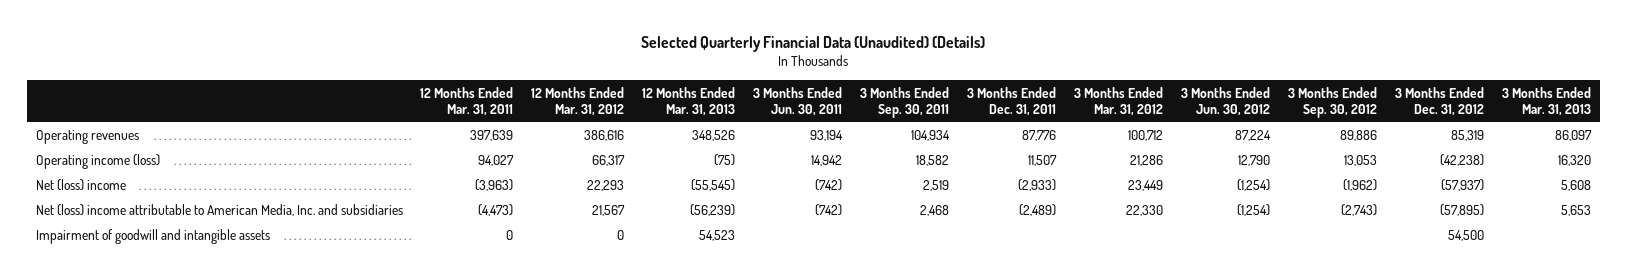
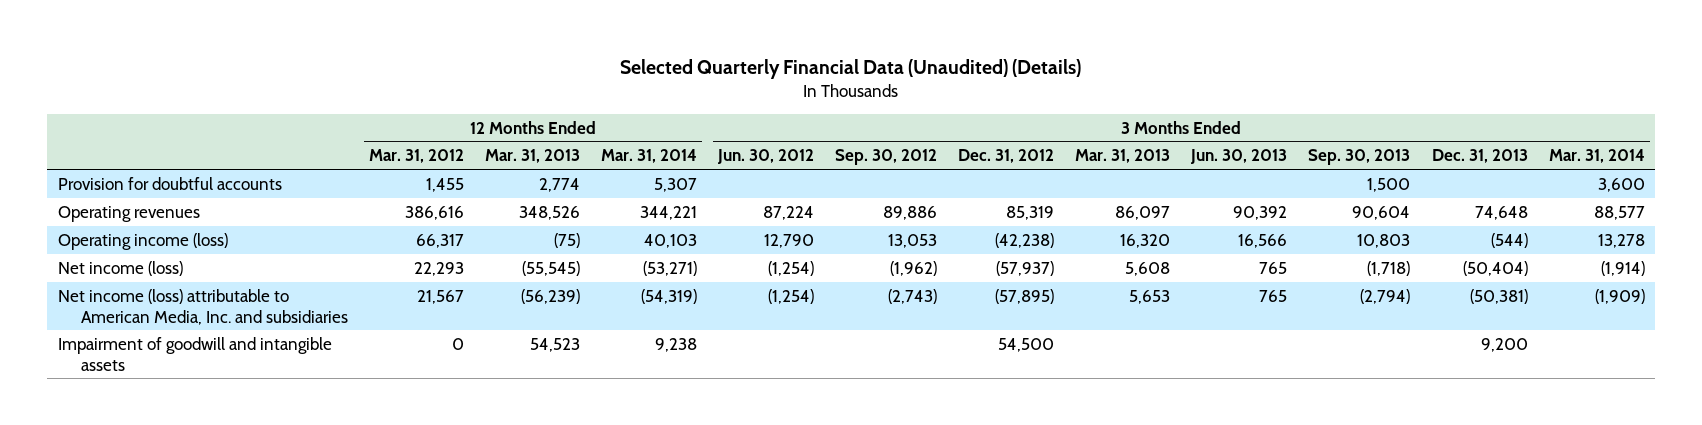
- | 12 Months Ended Mar. 31, 2011 | 12 Months Ended Mar. 31, 2012 | 12 Months Ended Mar. 31, 2013 | 3 Months Ended Jun. 30, 2011 | 3 Months Ended Sep. 30, 2011 | 3 Months Ended Dec. 31, 2011 | 3 Months Ended Mar. 31, 2012 | 3 Months Ended Jun. 30, 2012 | 3 Months Ended Sep. 30, 2012 | 3 Months Ended Dec. 31, 2012 | 3 Months Ended Mar. 31, 2013
+ | 12 Months Ended Mar. 31, 2012 | 12 Months Ended Mar. 31, 2013 | 12 Months Ended Mar. 31, 2014 | 3 Months Ended Jun. 30, 2012 | 3 Months Ended Sep. 30, 2012 | 3 Months Ended Dec. 31, 2012 | 3 Months Ended Mar. 31, 2013 | 3 Months Ended Jun. 30, 2013 | 3 Months Ended Sep. 30, 2013 | 3 Months Ended Dec. 31, 2013 | 3 Months Ended Mar. 31, 2014
+ Provision for doubtful accounts | 1,455 | 2,774 | 5,307 | | | | | | 1,500 | | 3,600
- Net (loss) income | (3,963) | 22,293 | (55,545) | (742) | 2,519 | (2,933) | 23,449 | (1,254) | (1,962) | (57,937) | 5,608
- Net (loss) income attributable to American Media, Inc. and subsidiaries | (4,473) | 21,567 | (56,239) | (742) | 2,468 | (2,489) | 22,330 | (1,254) | (2,743) | (57,895) | 5,653
+ Net income (loss) | 22,293 | (55,545) | (53,271) | (1,254) | (1,962) | (57,937) | 5,608 | 765 | (1,718) | (50,404) | (1,914)
+ Net income (loss) attributable to American Media, Inc. and subsidiaries | 21,567 | (56,239) | (54,319) | (1,254) | (2,743) | (57,895) | 5,653 | 765 | (2,794) | (50,381) | (1,909)

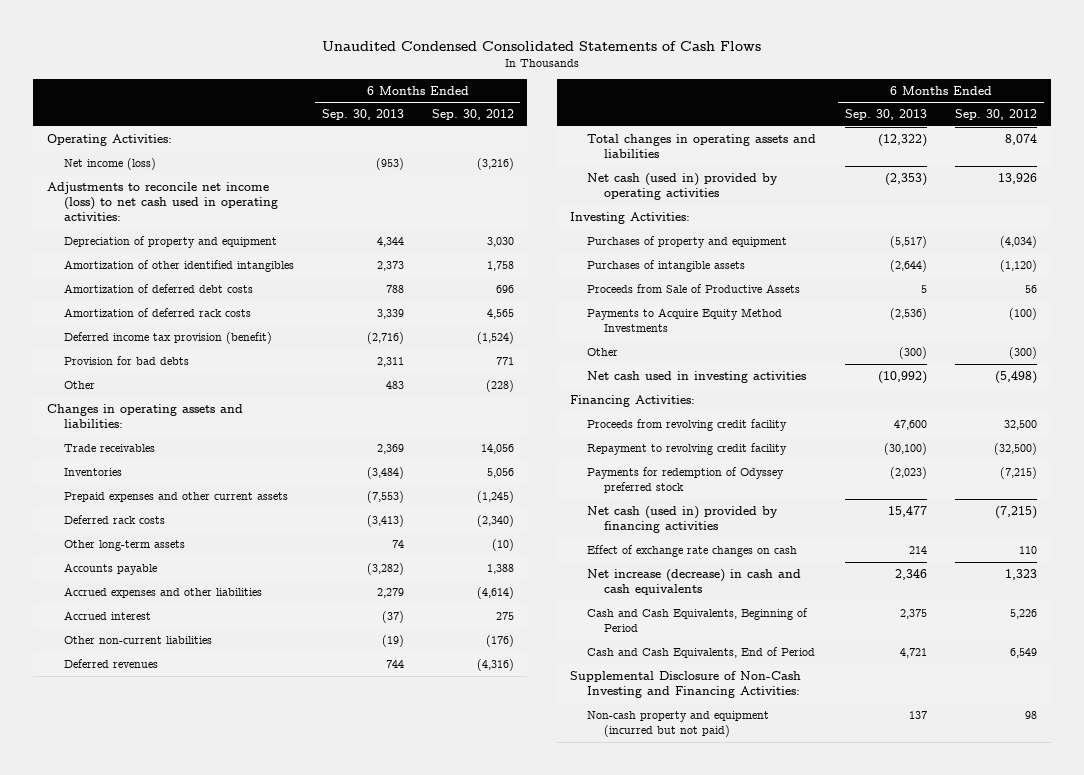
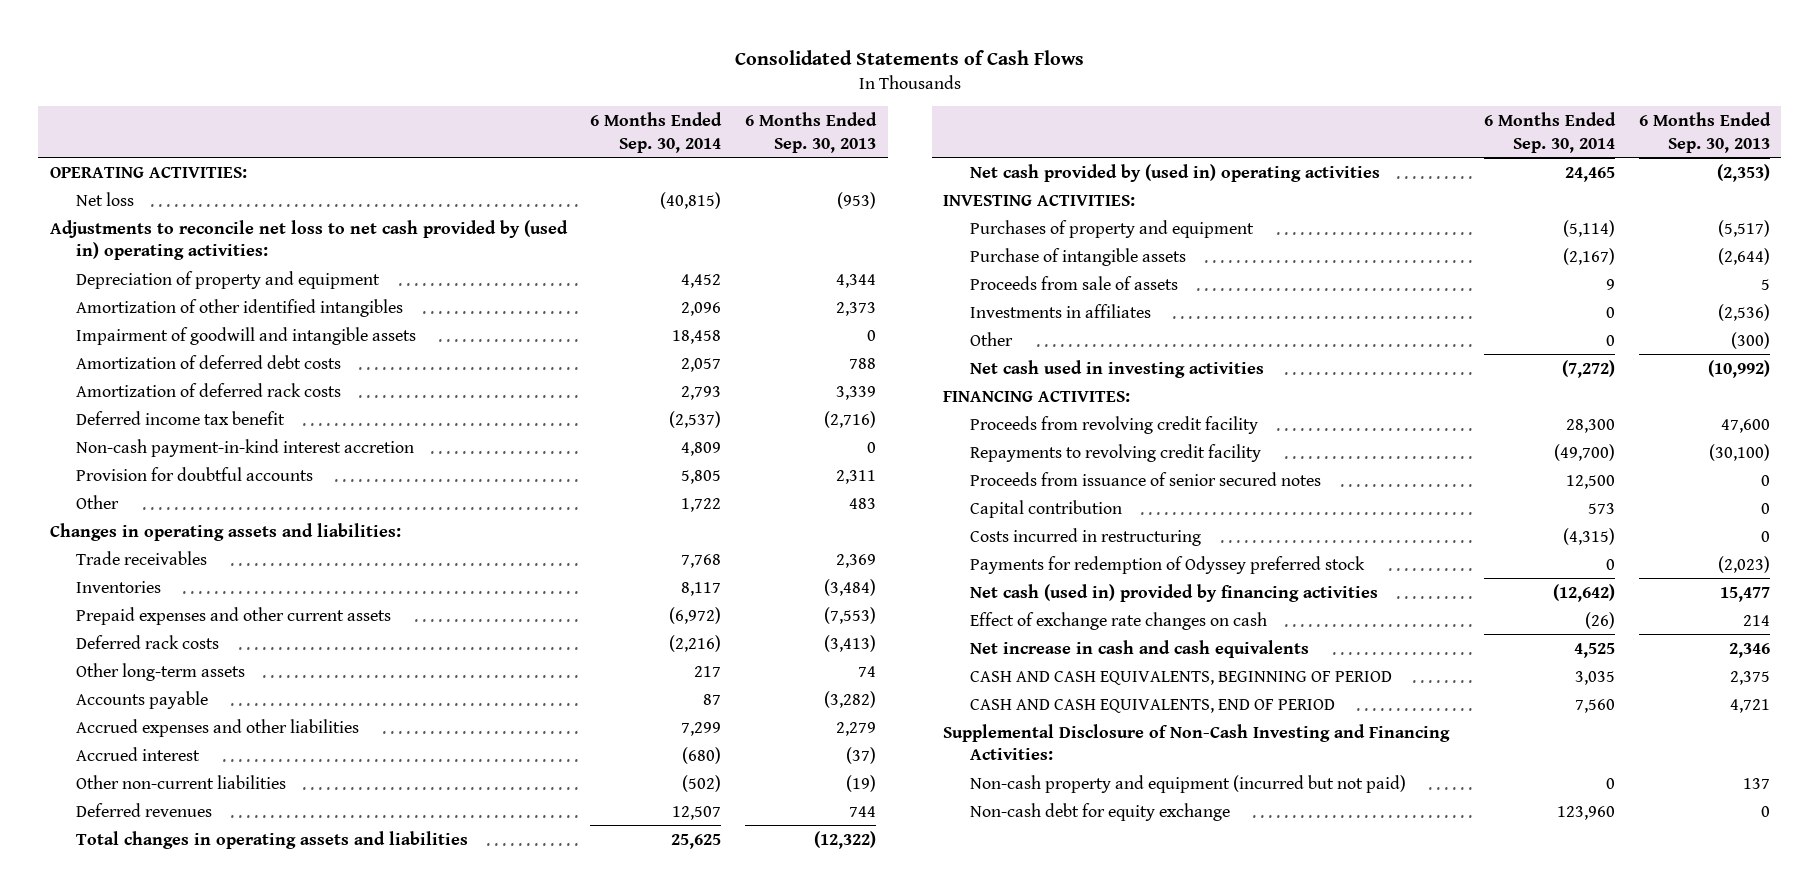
- Unaudited Condensed Consolidated Statements of Cash Flows
+ Consolidated Statements of Cash Flows
- | 6 Months Ended Sep. 30, 2013 | 6 Months Ended Sep. 30, 2012
+ | 6 Months Ended Sep. 30, 2014 | 6 Months Ended Sep. 30, 2013
- Operating Activities:
- Net income (loss) | (953) | (3,216)
- Adjustments to reconcile net income (loss) to net cash used in operating activities:
+ OPERATING ACTIVITIES:
+ Net loss | (40,815) | (953)
+ Adjustments to reconcile net loss to net cash provided by (used in) operating activities:
+ Impairment of goodwill and intangible assets | 18,458 | 0
- Deferred income tax provision (benefit) | (2,716) | (1,524)
- Provision for bad debts | 2,311 | 771
+ Deferred income tax benefit | (2,537) | (2,716)
+ Non-cash payment-in-kind interest accretion | 4,809 | 0
+ Provision for doubtful accounts | 5,805 | 2,311
- Net cash (used in) provided by operating activities | (2,353) | 13,926
- Investing Activities:
+ Net cash provided by (used in) operating activities | 24,465 | (2,353)
+ INVESTING ACTIVITIES:
- Purchases of intangible assets | (2,644) | (1,120)
- Proceeds from Sale of Productive Assets | 5 | 56
- Payments to Acquire Equity Method Investments | (2,536) | (100)
+ Purchase of intangible assets | (2,167) | (2,644)
+ Proceeds from sale of assets | 9 | 5
+ Investments in affiliates | 0 | (2,536)
- Financing Activities:
+ FINANCING ACTIVITES:
- Repayment to revolving credit facility | (30,100) | (32,500)
+ Repayments to revolving credit facility | (49,700) | (30,100)
+ Proceeds from issuance of senior secured notes | 12,500 | 0
+ Capital contribution | 573 | 0
+ Costs incurred in restructuring | (4,315) | 0
- Net increase (decrease) in cash and cash equivalents | 2,346 | 1,323
- Cash and Cash Equivalents, Beginning of Period | 2,375 | 5,226
- Cash and Cash Equivalents, End of Period | 4,721 | 6,549
+ Net increase in cash and cash equivalents | 4,525 | 2,346
+ CASH AND CASH EQUIVALENTS, BEGINNING OF PERIOD | 3,035 | 2,375
+ CASH AND CASH EQUIVALENTS, END OF PERIOD | 7,560 | 4,721
+ Non-cash debt for equity exchange | 123,960 | 0

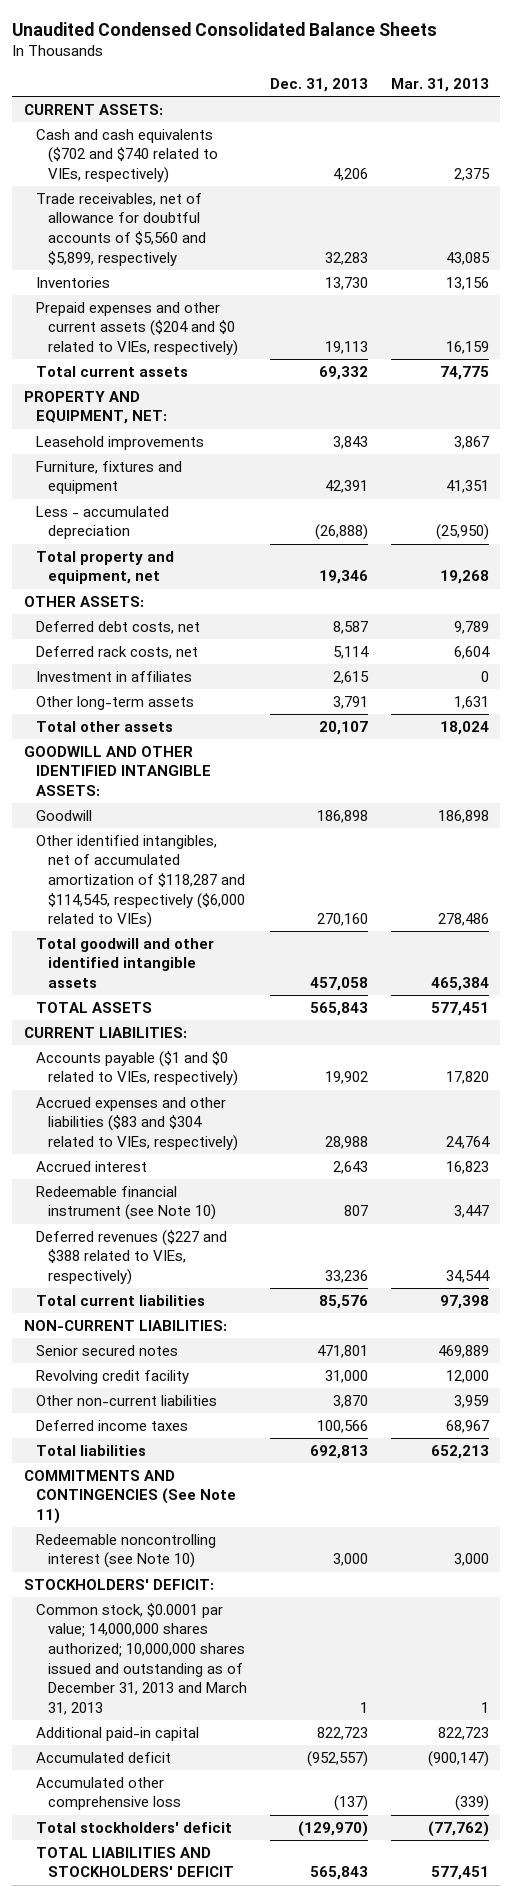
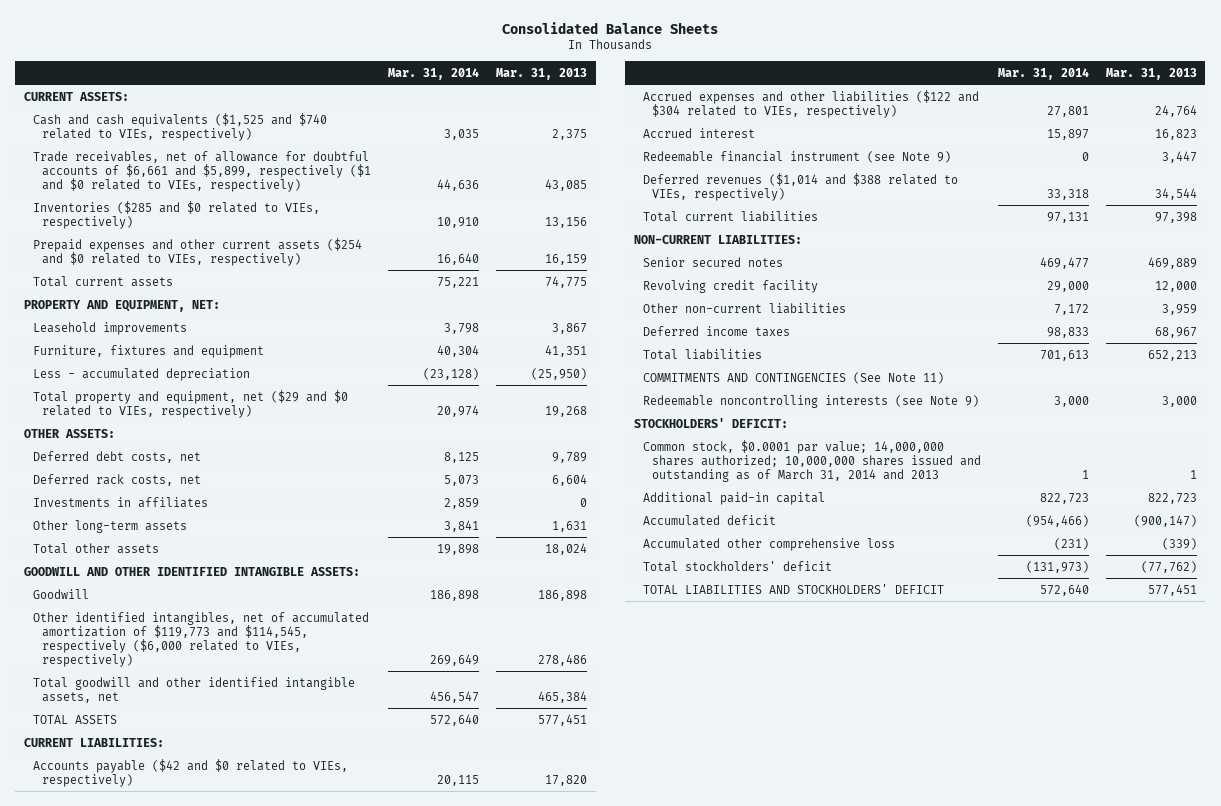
- Unaudited Condensed Consolidated Balance Sheets
+ Consolidated Balance Sheets
- | Dec. 31, 2013 | Mar. 31, 2013
+ | Mar. 31, 2014 | Mar. 31, 2013
- Cash and cash equivalents ($702 and $740 related to VIEs, respectively) | 4,206 | 2,375
- Trade receivables, net of allowance for doubtful accounts of $5,560 and $5,899, respectively | 32,283 | 43,085
- Inventories | 13,730 | 13,156
- Prepaid expenses and other current assets ($204 and $0 related to VIEs, respectively) | 19,113 | 16,159
+ Cash and cash equivalents ($1,525 and $740 related to VIEs, respectively) | 3,035 | 2,375
+ Trade receivables, net of allowance for doubtful accounts of $6,661 and $5,899, respectively ($1 and $0 related to VIEs, respectively) | 44,636 | 43,085
+ Inventories ($285 and $0 related to VIEs, respectively) | 10,910 | 13,156
+ Prepaid expenses and other current assets ($254 and $0 related to VIEs, respectively) | 16,640 | 16,159
- Total property and equipment, net | 19,346 | 19,268
+ Total property and equipment, net ($29 and $0 related to VIEs, respectively) | 20,974 | 19,268
- Investment in affiliates | 2,615 | 0
+ Investments in affiliates | 2,859 | 0
- Other identified intangibles, net of accumulated amortization of $118,287 and $114,545, respectively ($6,000 related to VIEs) | 270,160 | 278,486
- Total goodwill and other identified intangible assets | 457,058 | 465,384
+ Other identified intangibles, net of accumulated amortization of $119,773 and $114,545, respectively ($6,000 related to VIEs, respectively) | 269,649 | 278,486
+ Total goodwill and other identified intangible assets, net | 456,547 | 465,384
- Accounts payable ($1 and $0 related to VIEs, respectively) | 19,902 | 17,820
- Accrued expenses and other liabilities ($83 and $304 related to VIEs, respectively) | 28,988 | 24,764
+ Accounts payable ($42 and $0 related to VIEs, respectively) | 20,115 | 17,820
+ Accrued expenses and other liabilities ($122 and $304 related to VIEs, respectively) | 27,801 | 24,764
- Redeemable financial instrument (see Note 10) | 807 | 3,447
- Deferred revenues ($227 and $388 related to VIEs, respectively) | 33,236 | 34,544
+ Redeemable financial instrument (see Note 9) | 0 | 3,447
+ Deferred revenues ($1,014 and $388 related to VIEs, respectively) | 33,318 | 34,544
- Redeemable noncontrolling interest (see Note 10) | 3,000 | 3,000
+ Redeemable noncontrolling interests (see Note 9) | 3,000 | 3,000
- Common stock, $0.0001 par value; 14,000,000 shares authorized; 10,000,000 shares issued and outstanding as of December 31, 2013 and March 31, 2013 | 1 | 1
+ Common stock, $0.0001 par value; 14,000,000 shares authorized; 10,000,000 shares issued and outstanding as of March 31, 2014 and 2013 | 1 | 1

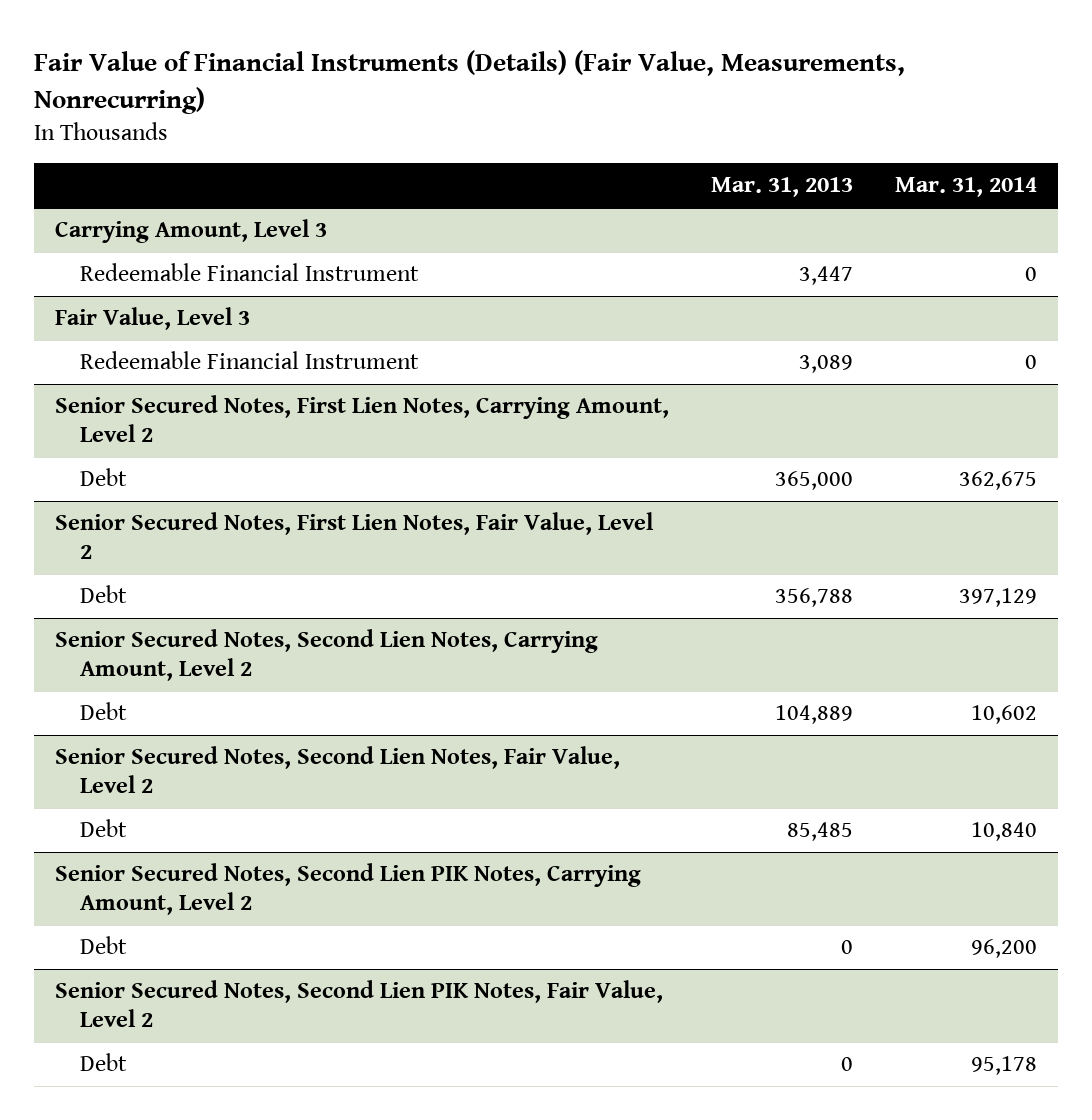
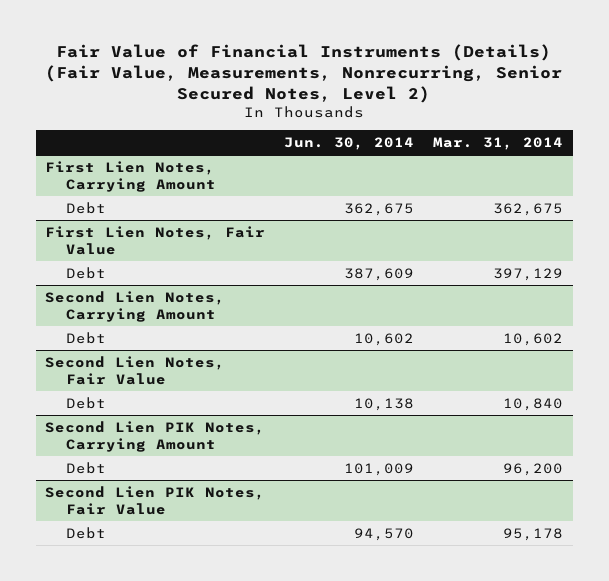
- Fair Value of Financial Instruments (Details) (Fair Value, Measurements, Nonrecurring)
+ Fair Value of Financial Instruments (Details) (Fair Value, Measurements, Nonrecurring, Senior Secured Notes, Level 2)
- | Mar. 31, 2013 | Mar. 31, 2014
+ | Jun. 30, 2014 | Mar. 31, 2014
- Carrying Amount, Level 3
- Redeemable Financial Instrument | 3,447 | 0
- Fair Value, Level 3
- Redeemable Financial Instrument | 3,089 | 0
- Senior Secured Notes, First Lien Notes, Carrying Amount, Level 2
+ First Lien Notes, Carrying Amount
- Senior Secured Notes, First Lien Notes, Fair Value, Level 2
+ First Lien Notes, Fair Value
- Senior Secured Notes, Second Lien Notes, Carrying Amount, Level 2
+ Second Lien Notes, Carrying Amount
- Senior Secured Notes, Second Lien Notes, Fair Value, Level 2
+ Second Lien Notes, Fair Value
- Senior Secured Notes, Second Lien PIK Notes, Carrying Amount, Level 2
+ Second Lien PIK Notes, Carrying Amount
- Senior Secured Notes, Second Lien PIK Notes, Fair Value, Level 2
+ Second Lien PIK Notes, Fair Value

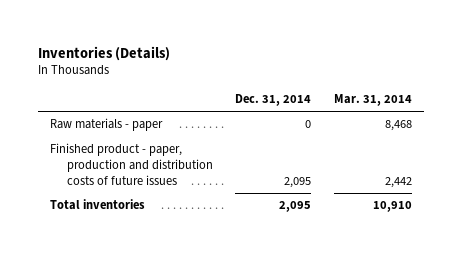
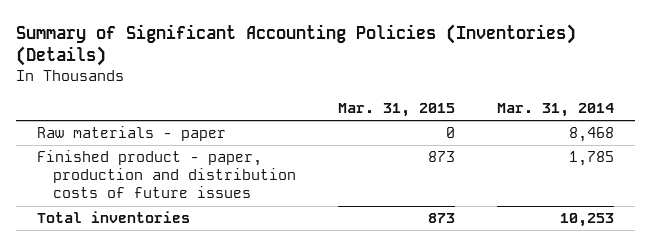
- Inventories (Details)
+ Summary of Significant Accounting Policies (Inventories) (Details)
- | Dec. 31, 2014 | Mar. 31, 2014
+ | Mar. 31, 2015 | Mar. 31, 2014
- Finished product - paper, production and distribution costs of future issues | 2,095 | 2,442
- Total inventories | 2,095 | 10,910
+ Finished product - paper, production and distribution costs of future issues | 873 | 1,785
+ Total inventories | 873 | 10,253

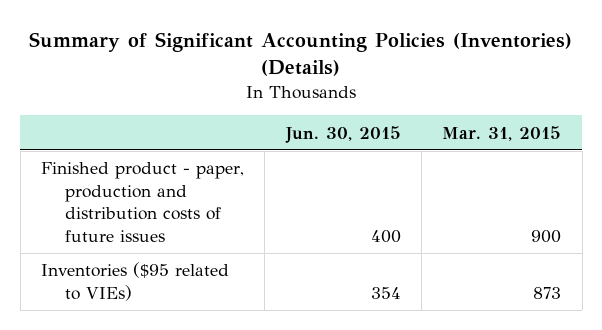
- | Mar. 31, 2015 | Mar. 31, 2014
+ | Jun. 30, 2015 | Mar. 31, 2015
- Raw materials - paper | 0 | 8,468
- Finished product - paper, production and distribution costs of future issues | 873 | 1,785
- Total inventories | 873 | 10,253
+ Finished product - paper, production and distribution costs of future issues | 400 | 900
+ Inventories ($95 related to VIEs) | 354 | 873

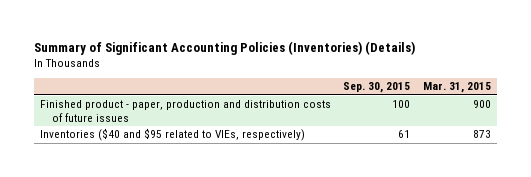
- | Jun. 30, 2015 | Mar. 31, 2015
+ | Sep. 30, 2015 | Mar. 31, 2015
- Inventories ($95 related to VIEs) | 354 | 873
+ Inventories ($40 and $95 related to VIEs, respectively) | 61 | 873

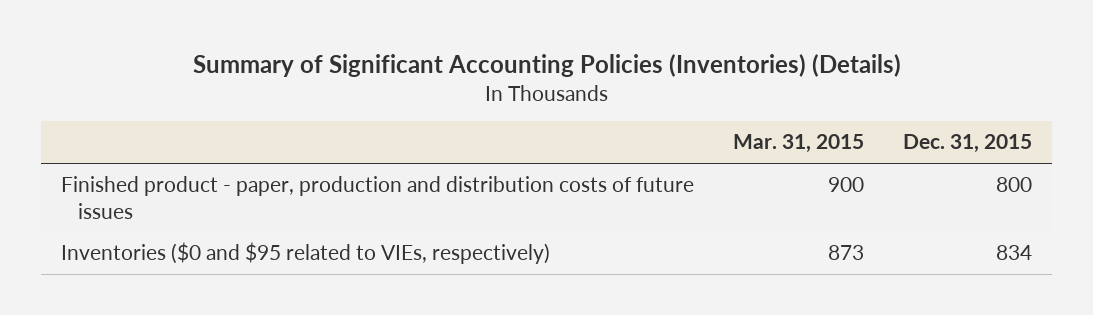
- | Sep. 30, 2015 | Mar. 31, 2015
+ | Mar. 31, 2015 | Dec. 31, 2015
- Inventories ($40 and $95 related to VIEs, respectively) | 61 | 873
+ Inventories ($0 and $95 related to VIEs, respectively) | 873 | 834

